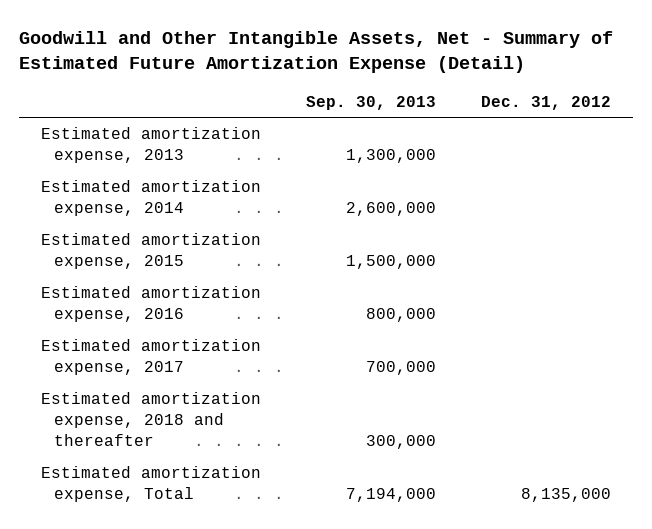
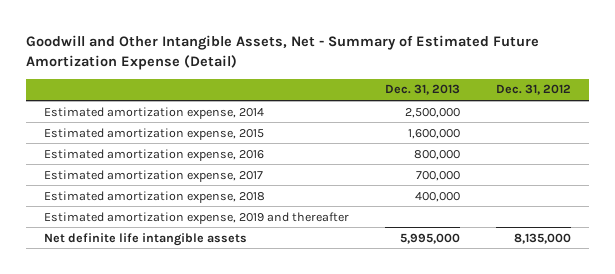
- | Sep. 30, 2013 | Dec. 31, 2012
+ | Dec. 31, 2013 | Dec. 31, 2012
- Estimated amortization expense, 2013 | 1,300,000 |
- Estimated amortization expense, 2018 and thereafter | 300,000 |
- Estimated amortization expense, Total | 7,194,000 | 8,135,000
+ Estimated amortization expense, 2018 | 400,000 |
+ Estimated amortization expense, 2019 and thereafter
+ Net definite life intangible assets | 5,995,000 | 8,135,000

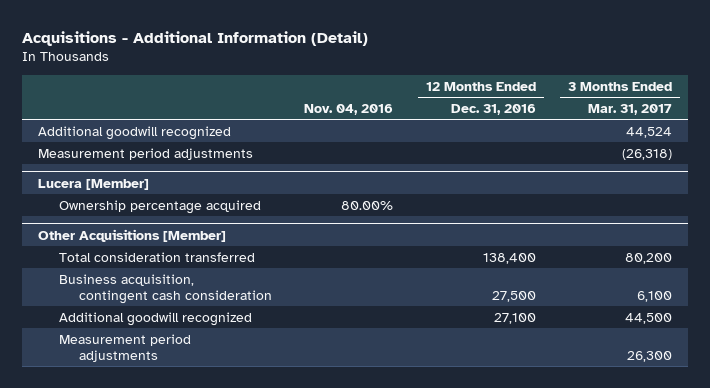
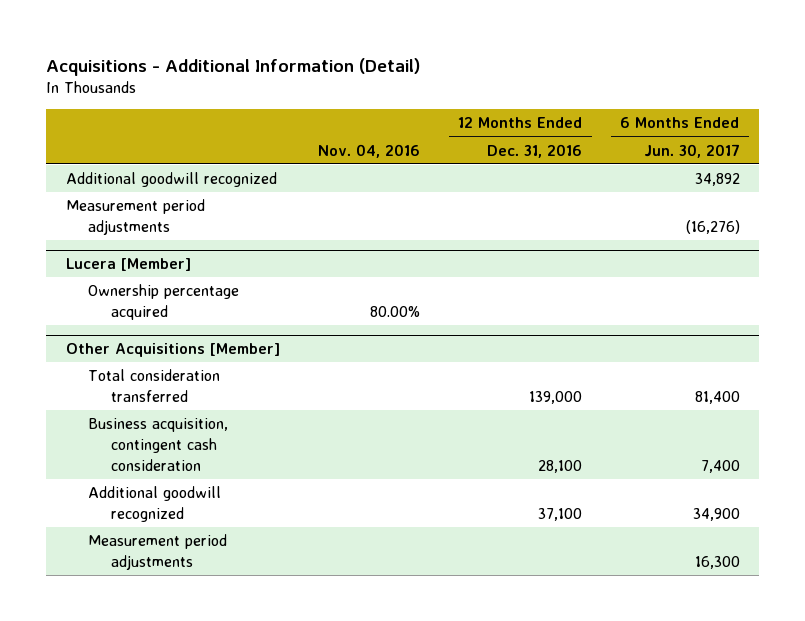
- | Nov. 04, 2016 | 12 Months Ended Dec. 31, 2016 | 3 Months Ended Mar. 31, 2017
+ | Nov. 04, 2016 | 12 Months Ended Dec. 31, 2016 | 6 Months Ended Jun. 30, 2017
@ Other Acquisitions [Member]
- Total consideration transferred | | 138,400 | 80,200
- Business acquisition, contingent cash consideration | | 27,500 | 6,100
- Additional goodwill recognized | | 27,100 | 44,500
+ Total consideration transferred | | 139,000 | 81,400
+ Business acquisition, contingent cash consideration | | 28,100 | 7,400
+ Additional goodwill recognized | | 37,100 | 34,900

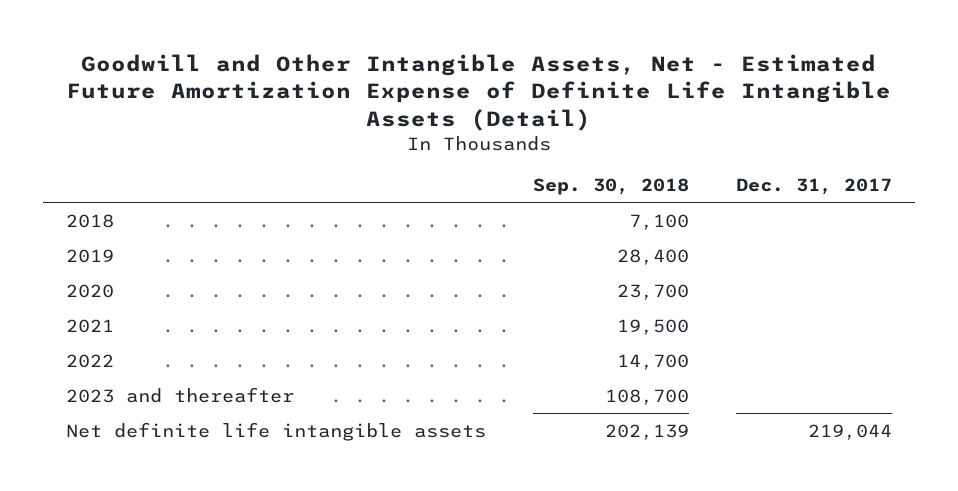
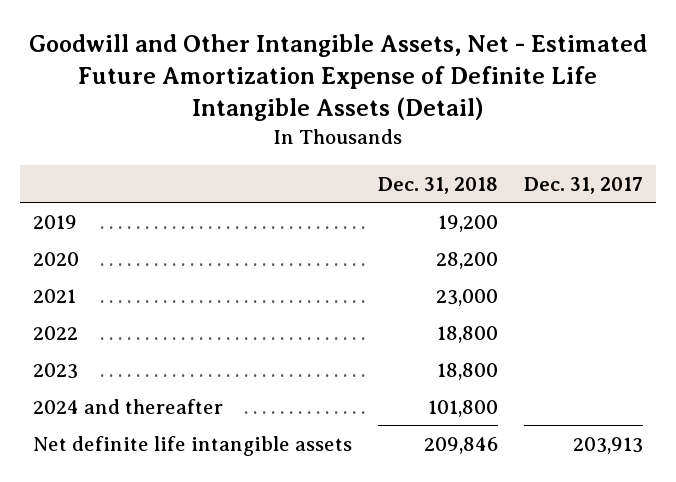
- | Sep. 30, 2018 | Dec. 31, 2017
+ | Dec. 31, 2018 | Dec. 31, 2017
- 2018 | 7,100 |
- 2023 and thereafter | 108,700 |
- Net definite life intangible assets | 202,139 | 219,044
+ 2023 | 18,800 |
+ 2024 and thereafter | 101,800 |
+ Net definite life intangible assets | 209,846 | 203,913

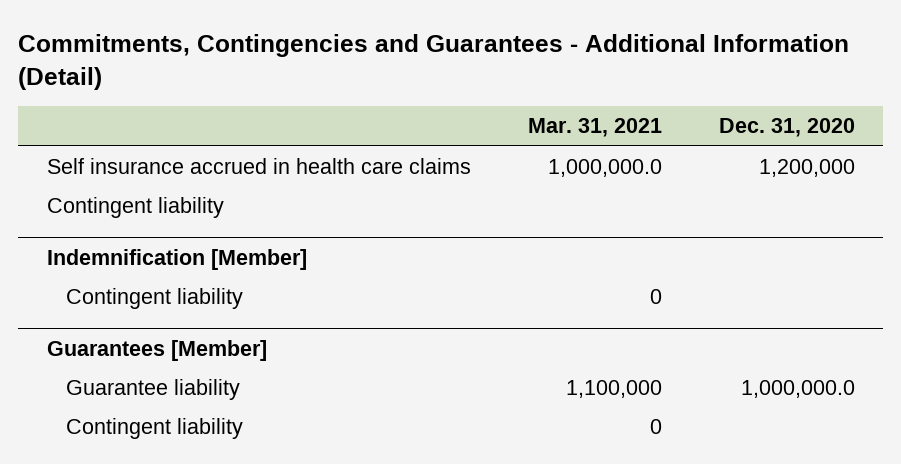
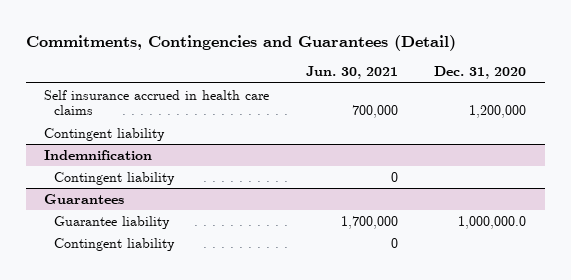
- Commitments, Contingencies and Guarantees - Additional Information (Detail)
+ Commitments, Contingencies and Guarantees (Detail)
- | Mar. 31, 2021 | Dec. 31, 2020
+ | Jun. 30, 2021 | Dec. 31, 2020
- Indemnification [Member]
+ Indemnification
- Guarantees [Member]
+ Guarantees

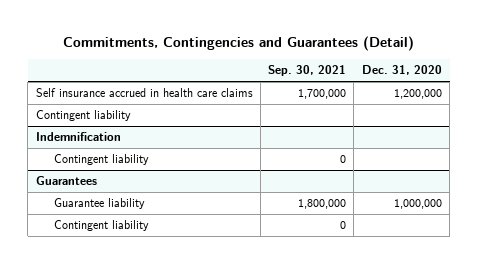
- | Jun. 30, 2021 | Dec. 31, 2020
+ | Sep. 30, 2021 | Dec. 31, 2020
@ Guarantees
- Guarantee liability | 1,700,000 | 1,000,000.0
+ Guarantee liability | 1,800,000 | 1,000,000

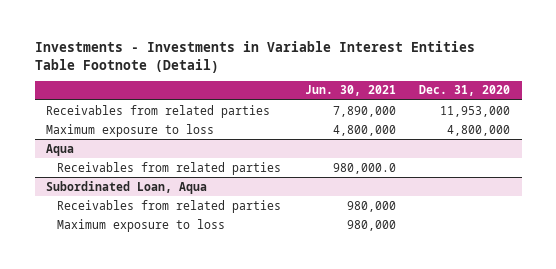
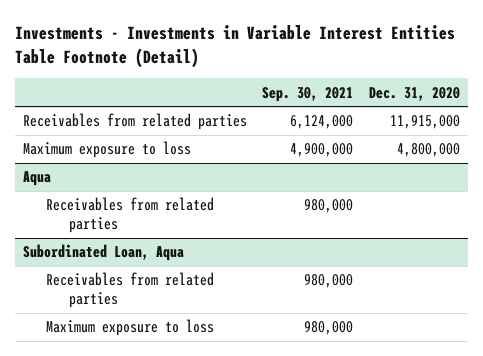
- | Jun. 30, 2021 | Dec. 31, 2020
+ | Sep. 30, 2021 | Dec. 31, 2020
- Receivables from related parties | 7,890,000 | 11,953,000
+ Receivables from related parties | 6,124,000 | 11,915,000

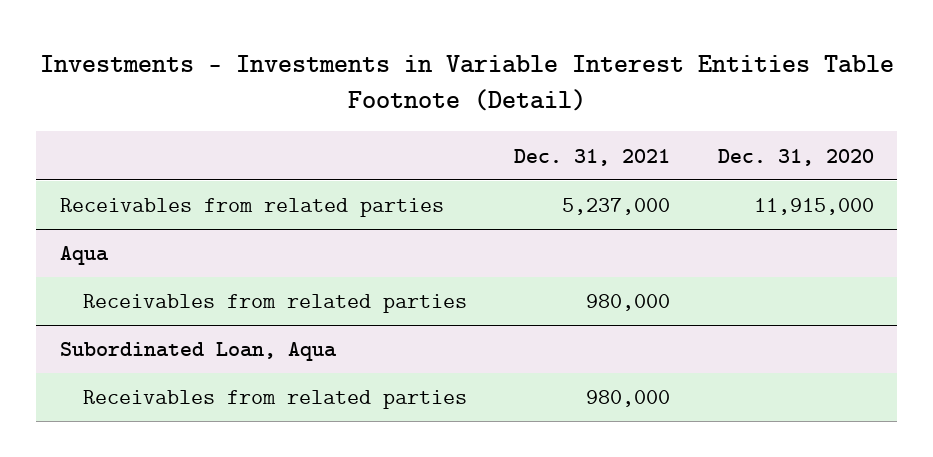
- | Sep. 30, 2021 | Dec. 31, 2020
+ | Dec. 31, 2021 | Dec. 31, 2020
- Maximum exposure to loss | 4,900,000 | 4,800,000
@ Subordinated Loan, Aqua
- Maximum exposure to loss | 980,000 |

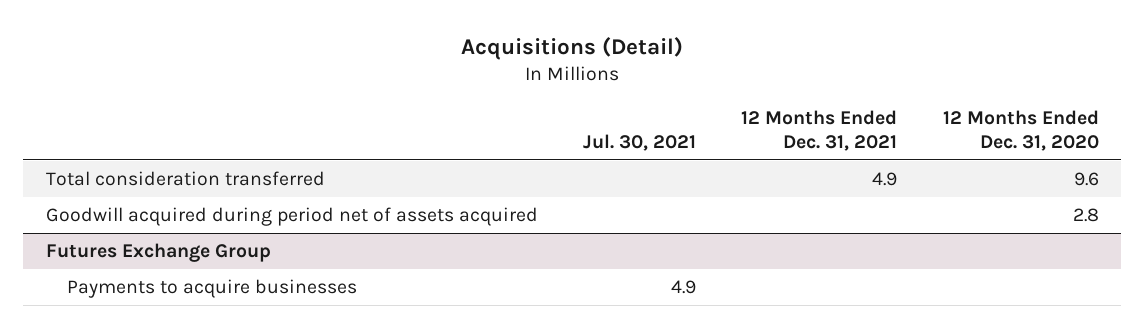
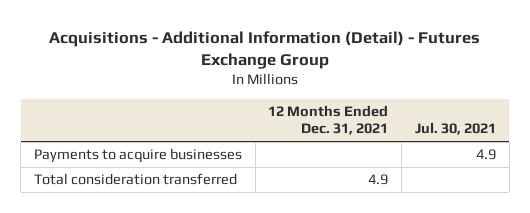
- Acquisitions (Detail)
+ Acquisitions - Additional Information (Detail) - Futures Exchange Group
- | Jul. 30, 2021 | 12 Months Ended Dec. 31, 2021 | 12 Months Ended Dec. 31, 2020
+ | 12 Months Ended Dec. 31, 2021 | Jul. 30, 2021
+ Payments to acquire businesses | | 4.9
- Goodwill acquired during period net of assets acquired | | | 2.8
- Futures Exchange Group
- Payments to acquire businesses | 4.9 | |

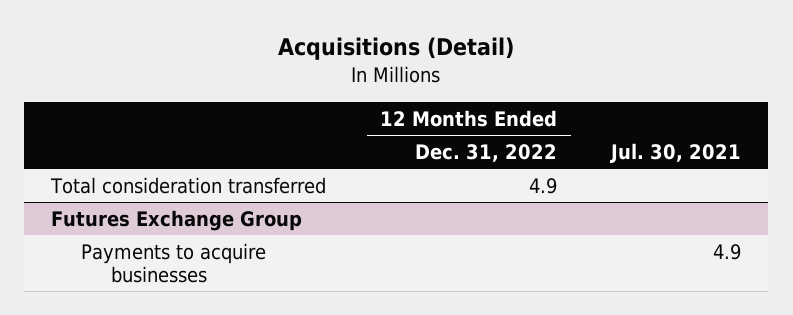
- Acquisitions - Additional Information (Detail) - Futures Exchange Group
+ Acquisitions (Detail)
- | 12 Months Ended Dec. 31, 2021 | Jul. 30, 2021
+ | 12 Months Ended Dec. 31, 2022 | Jul. 30, 2021
- Payments to acquire businesses | | 4.9
+ Futures Exchange Group
+ Payments to acquire businesses | | 4.9

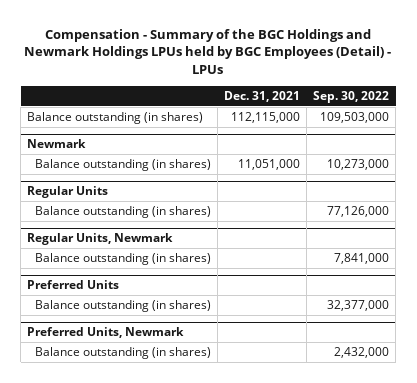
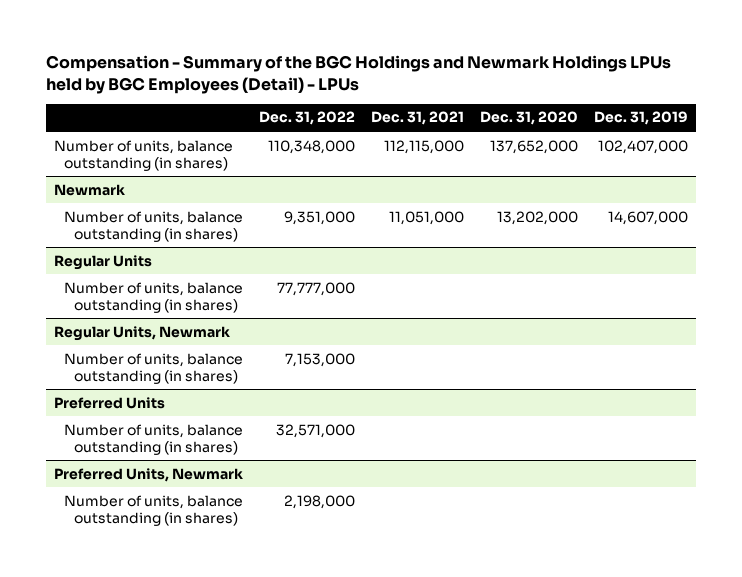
- | Dec. 31, 2021 | Sep. 30, 2022
+ | Dec. 31, 2022 | Dec. 31, 2021 | Dec. 31, 2020 | Dec. 31, 2019
- Balance outstanding (in shares) | 112,115,000 | 109,503,000
+ Number of units, balance outstanding (in shares) | 110,348,000 | 112,115,000 | 137,652,000 | 102,407,000
@ Newmark
- Balance outstanding (in shares) | 11,051,000 | 10,273,000
+ Number of units, balance outstanding (in shares) | 9,351,000 | 11,051,000 | 13,202,000 | 14,607,000
@ Regular Units
- Balance outstanding (in shares) | | 77,126,000
+ Number of units, balance outstanding (in shares) | 77,777,000 | | |
@ Regular Units, Newmark
- Balance outstanding (in shares) | | 7,841,000
+ Number of units, balance outstanding (in shares) | 7,153,000 | | |
@ Preferred Units
- Balance outstanding (in shares) | | 32,377,000
+ Number of units, balance outstanding (in shares) | 32,571,000 | | |
@ Preferred Units, Newmark
- Balance outstanding (in shares) | | 2,432,000
+ Number of units, balance outstanding (in shares) | 2,198,000 | | |

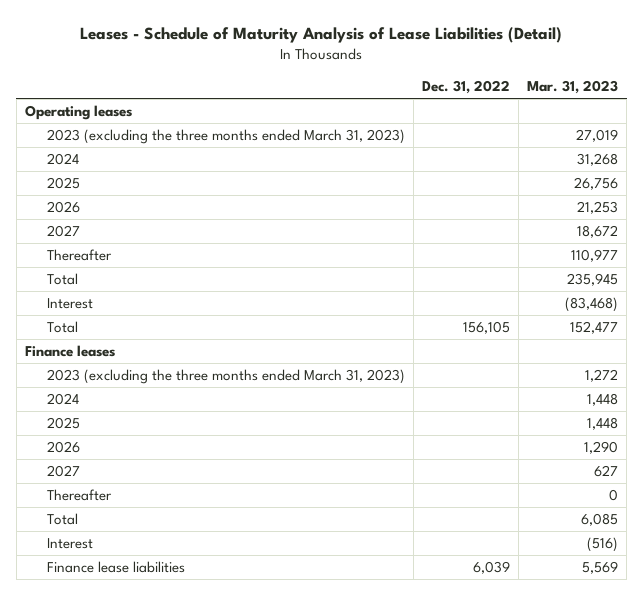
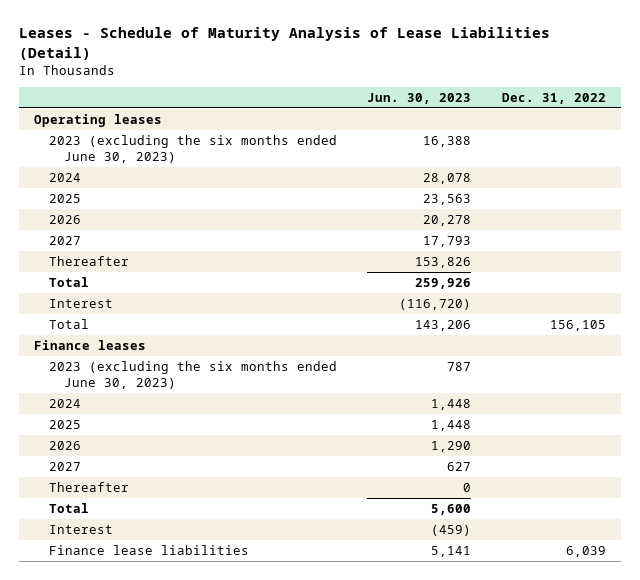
- | Dec. 31, 2022 | Mar. 31, 2023
+ | Jun. 30, 2023 | Dec. 31, 2022
- 2023 (excluding the three months ended March 31, 2023) | | 27,019
+ 2023 (excluding the six months ended June 30, 2023) | 16,388 |
- 2023 (excluding the three months ended March 31, 2023) | | 1,272
+ 2023 (excluding the six months ended June 30, 2023) | 787 |

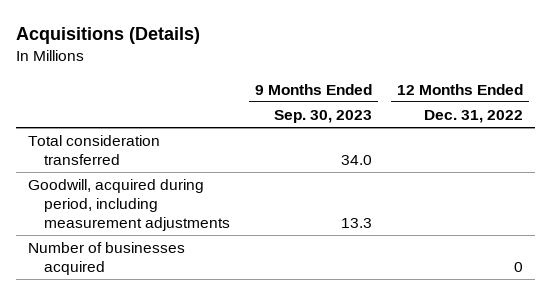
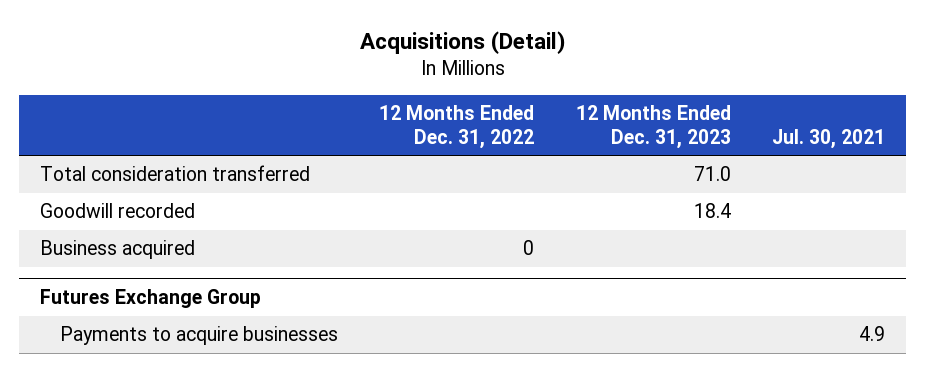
- Acquisitions (Details)
+ Acquisitions (Detail)
- | 9 Months Ended Sep. 30, 2023 | 12 Months Ended Dec. 31, 2022
+ | 12 Months Ended Dec. 31, 2022 | 12 Months Ended Dec. 31, 2023 | Jul. 30, 2021
- Goodwill, acquired during period, including measurement adjustments | 13.3 |
- Number of businesses acquired | | 0
+ Goodwill recorded | | 18.4 |
+ Business acquired | 0 | |
+ Futures Exchange Group
+ Payments to acquire businesses | | | 4.9

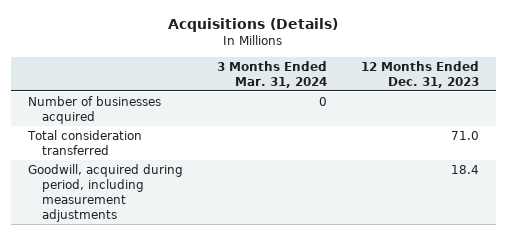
- Acquisitions (Detail)
+ Acquisitions (Details)
- | 12 Months Ended Dec. 31, 2022 | 12 Months Ended Dec. 31, 2023 | Jul. 30, 2021
+ | 3 Months Ended Mar. 31, 2024 | 12 Months Ended Dec. 31, 2023
+ Number of businesses acquired | 0 |
- Goodwill recorded | | 18.4 |
- Business acquired | 0 | |
- Futures Exchange Group
- Payments to acquire businesses | | | 4.9
+ Goodwill, acquired during period, including measurement adjustments | | 18.4

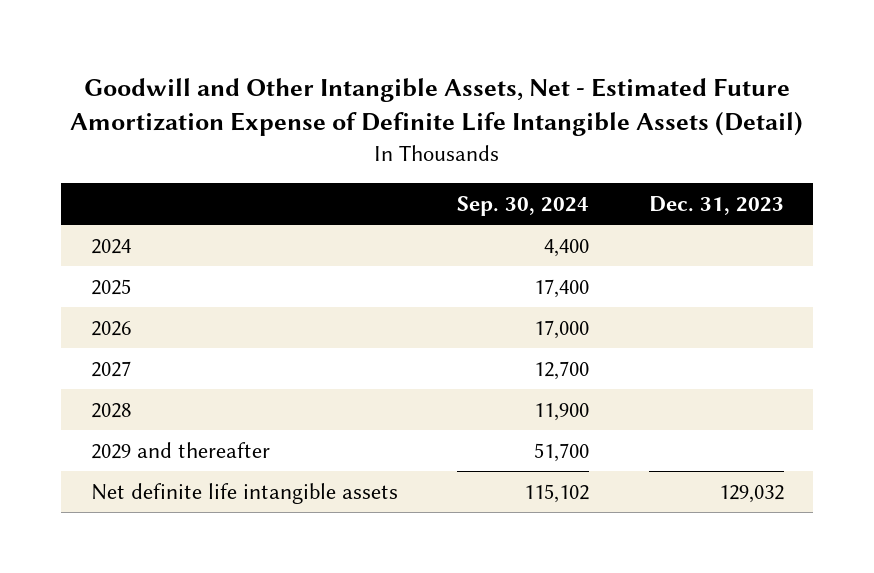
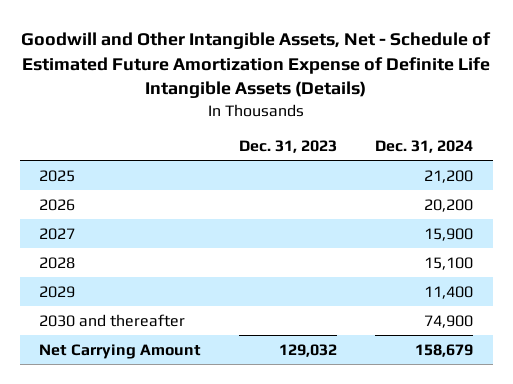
- Goodwill and Other Intangible Assets, Net - Estimated Future Amortization Expense of Definite Life Intangible Assets (Detail)
+ Goodwill and Other Intangible Assets, Net - Schedule of Estimated Future Amortization Expense of Definite Life Intangible Assets (Details)
- | Sep. 30, 2024 | Dec. 31, 2023
+ | Dec. 31, 2023 | Dec. 31, 2024
- 2024 | 4,400 |
- 2029 and thereafter | 51,700 |
- Net definite life intangible assets | 115,102 | 129,032
+ 2029 | | 11,400
+ 2030 and thereafter | | 74,900
+ Net Carrying Amount | 129,032 | 158,679

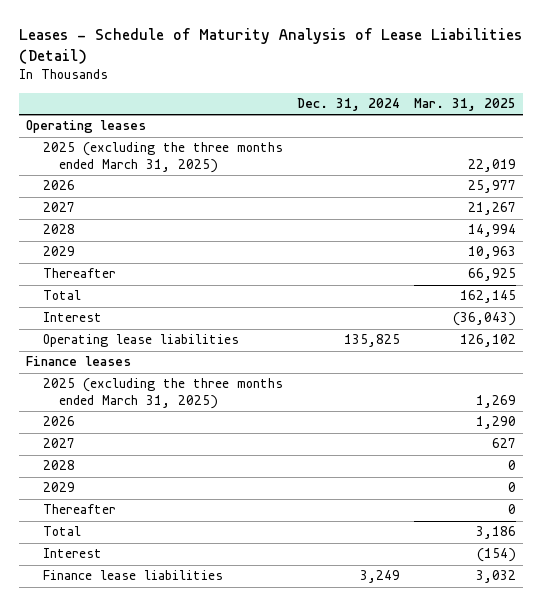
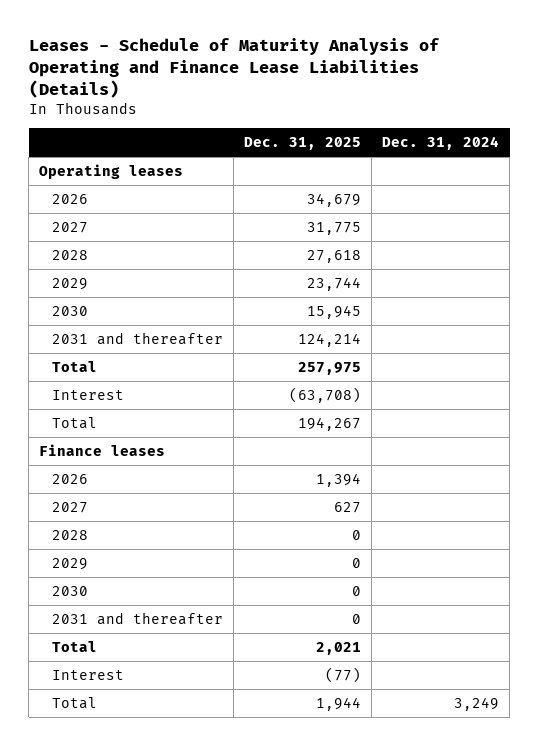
- Leases - Schedule of Maturity Analysis of Lease Liabilities (Detail)
+ Leases - Schedule of Maturity Analysis of Operating and Finance Lease Liabilities (Details)
- | Dec. 31, 2024 | Mar. 31, 2025
+ | Dec. 31, 2025 | Dec. 31, 2024
- 2025 (excluding the three months ended March 31, 2025) | | 22,019
- Thereafter | | 66,925
+ 2030 | 15,945 |
+ 2031 and thereafter | 124,214 |
- Operating lease liabilities | 135,825 | 126,102
+ Total | 194,267 |
- 2025 (excluding the three months ended March 31, 2025) | | 1,269
- Thereafter | | 0
+ 2030 | 0 |
+ 2031 and thereafter | 0 |
- Finance lease liabilities | 3,249 | 3,032
+ Total | 1,944 | 3,249

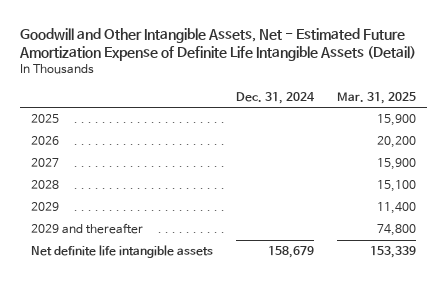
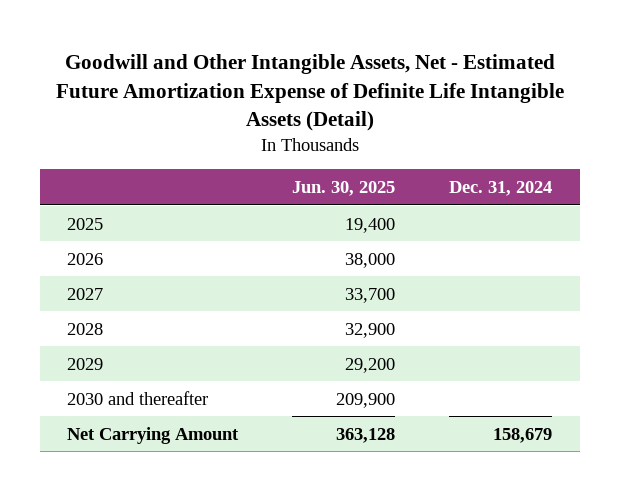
- | Dec. 31, 2024 | Mar. 31, 2025
+ | Jun. 30, 2025 | Dec. 31, 2024
- 2029 and thereafter | | 74,800
- Net definite life intangible assets | 158,679 | 153,339
+ 2030 and thereafter | 209,900 |
+ Net Carrying Amount | 363,128 | 158,679

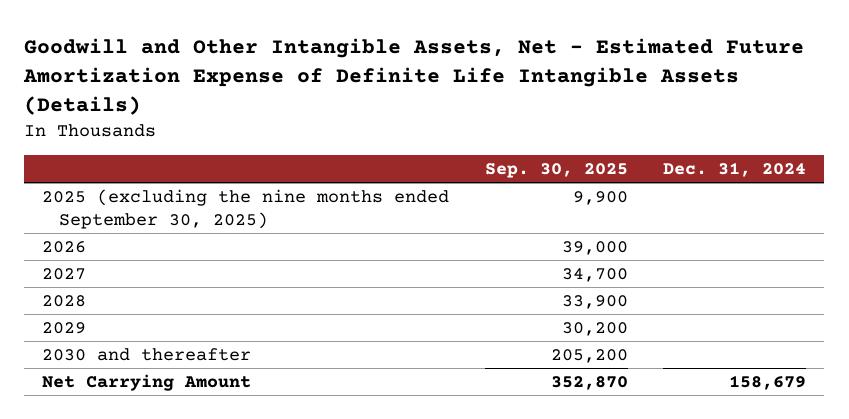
- Goodwill and Other Intangible Assets, Net - Estimated Future Amortization Expense of Definite Life Intangible Assets (Detail)
+ Goodwill and Other Intangible Assets, Net - Estimated Future Amortization Expense of Definite Life Intangible Assets (Details)
- | Jun. 30, 2025 | Dec. 31, 2024
+ | Sep. 30, 2025 | Dec. 31, 2024
- 2025 | 19,400 |
+ 2025 (excluding the nine months ended September 30, 2025) | 9,900 |

